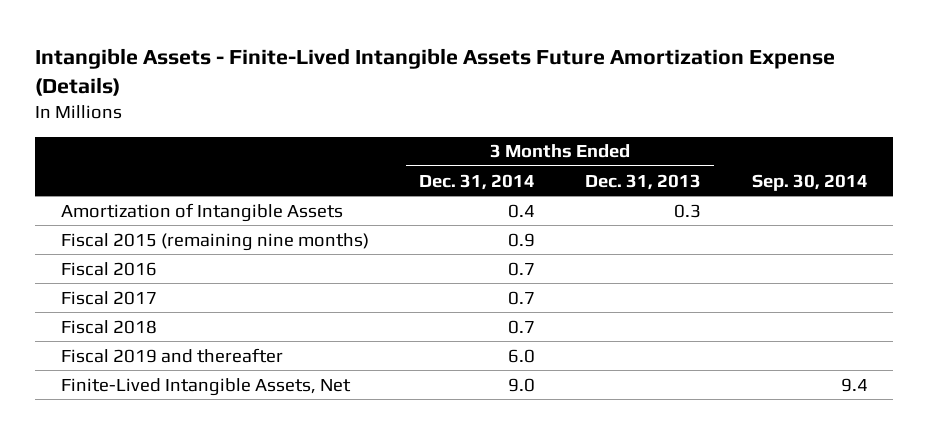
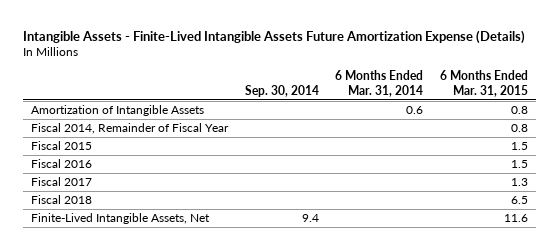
- | 3 Months Ended Dec. 31, 2014 | 3 Months Ended Dec. 31, 2013 | Sep. 30, 2014
+ | Sep. 30, 2014 | 6 Months Ended Mar. 31, 2014 | 6 Months Ended Mar. 31, 2015
- Fiscal 2015 (remaining nine months) | 0.9 | |
+ Fiscal 2014, Remainder of Fiscal Year | | | 0.8
+ Fiscal 2015 | | | 1.5
- Fiscal 2019 and thereafter | 6.0 | |

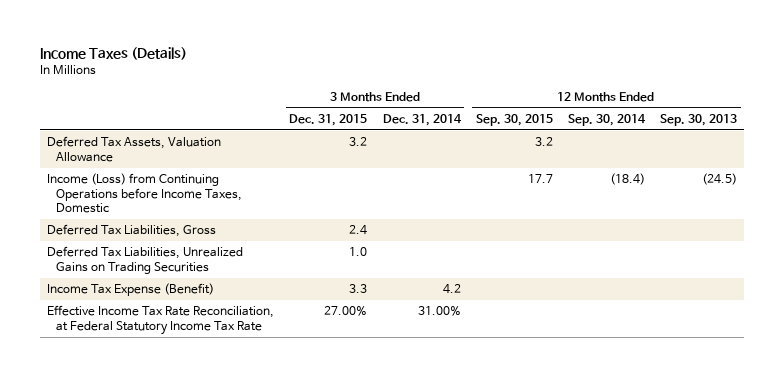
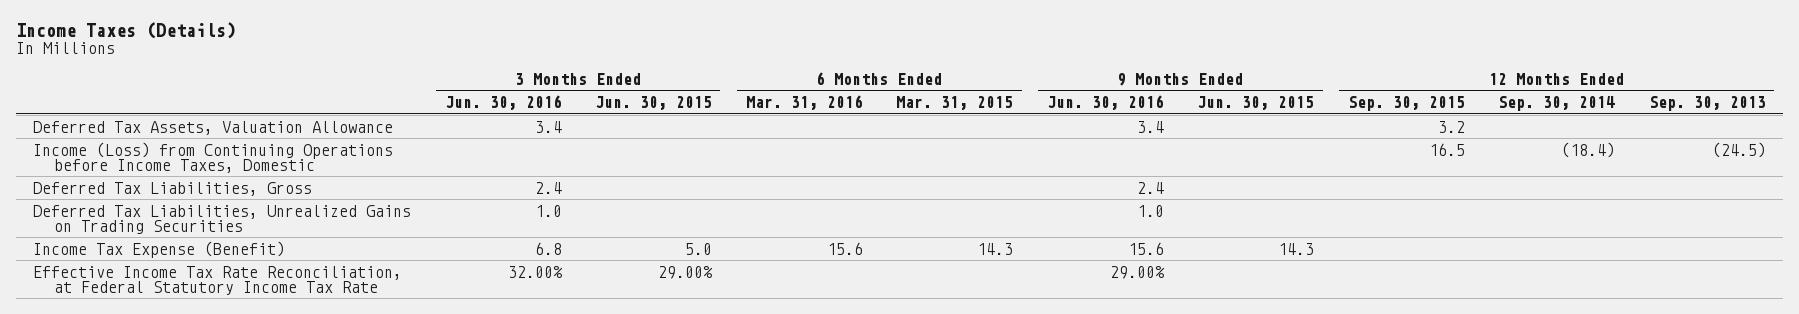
- | 3 Months Ended Dec. 31, 2015 | 3 Months Ended Dec. 31, 2014 | 12 Months Ended Sep. 30, 2015 | 12 Months Ended Sep. 30, 2014 | 12 Months Ended Sep. 30, 2013
+ | 3 Months Ended Jun. 30, 2016 | 3 Months Ended Jun. 30, 2015 | 6 Months Ended Mar. 31, 2016 | 6 Months Ended Mar. 31, 2015 | 9 Months Ended Jun. 30, 2016 | 9 Months Ended Jun. 30, 2015 | 12 Months Ended Sep. 30, 2015 | 12 Months Ended Sep. 30, 2014 | 12 Months Ended Sep. 30, 2013
- Income (Loss) from Continuing Operations before Income Taxes, Domestic | | | 17.7 | (18.4) | (24.5)
+ Income (Loss) from Continuing Operations before Income Taxes, Domestic | | | | | | | 16.5 | (18.4) | (24.5)

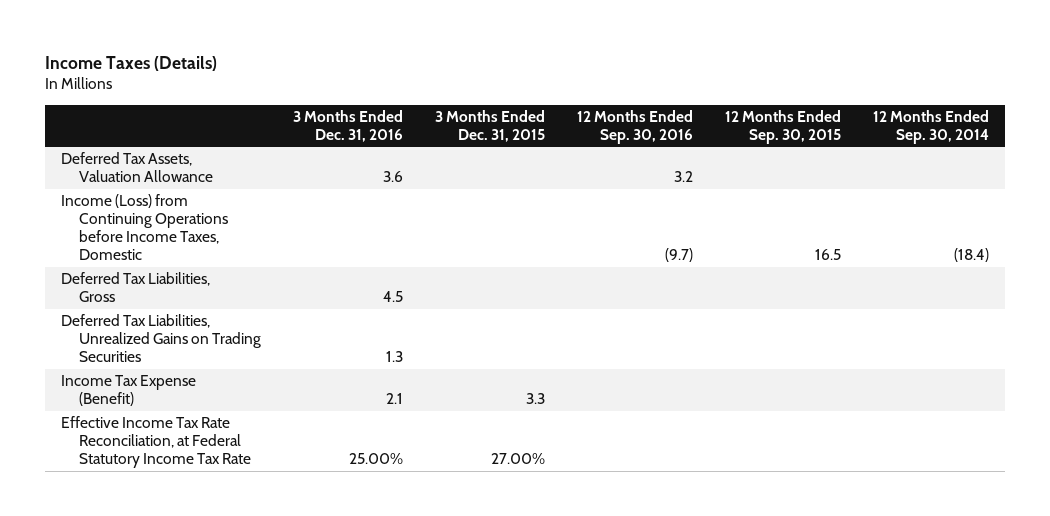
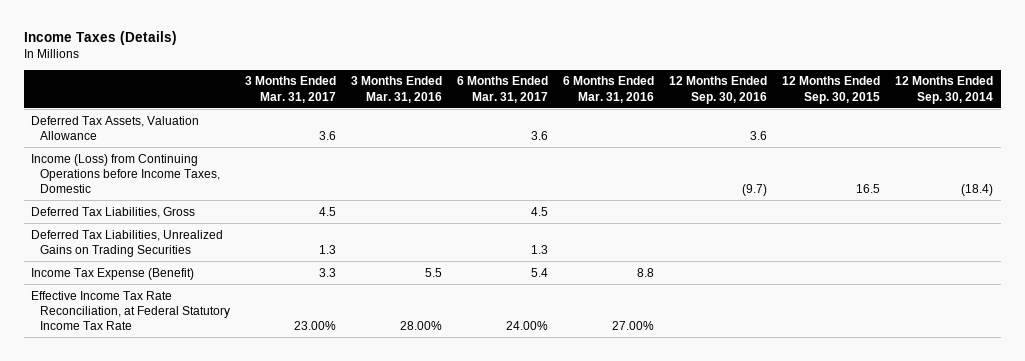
- | 3 Months Ended Dec. 31, 2016 | 3 Months Ended Dec. 31, 2015 | 12 Months Ended Sep. 30, 2016 | 12 Months Ended Sep. 30, 2015 | 12 Months Ended Sep. 30, 2014
+ | 3 Months Ended Mar. 31, 2017 | 3 Months Ended Mar. 31, 2016 | 6 Months Ended Mar. 31, 2017 | 6 Months Ended Mar. 31, 2016 | 12 Months Ended Sep. 30, 2016 | 12 Months Ended Sep. 30, 2015 | 12 Months Ended Sep. 30, 2014
- Deferred Tax Assets, Valuation Allowance | 3.6 | | 3.2 | |
+ Deferred Tax Assets, Valuation Allowance | 3.6 | | 3.6 | | 3.6 | |

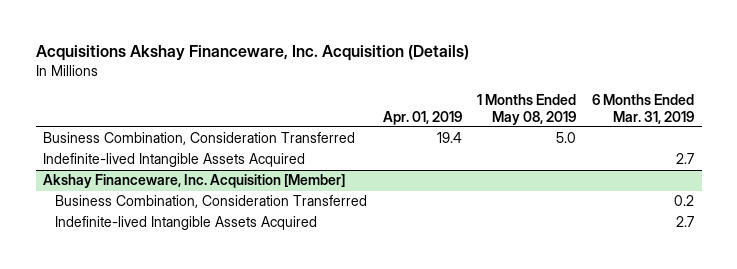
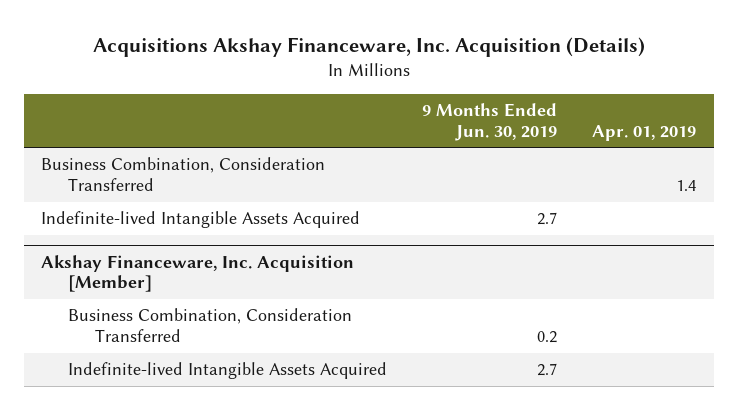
- | Apr. 01, 2019 | 1 Months Ended May 08, 2019 | 6 Months Ended Mar. 31, 2019
+ | 9 Months Ended Jun. 30, 2019 | Apr. 01, 2019
- Business Combination, Consideration Transferred | 19.4 | 5.0 |
+ Business Combination, Consideration Transferred | | 1.4

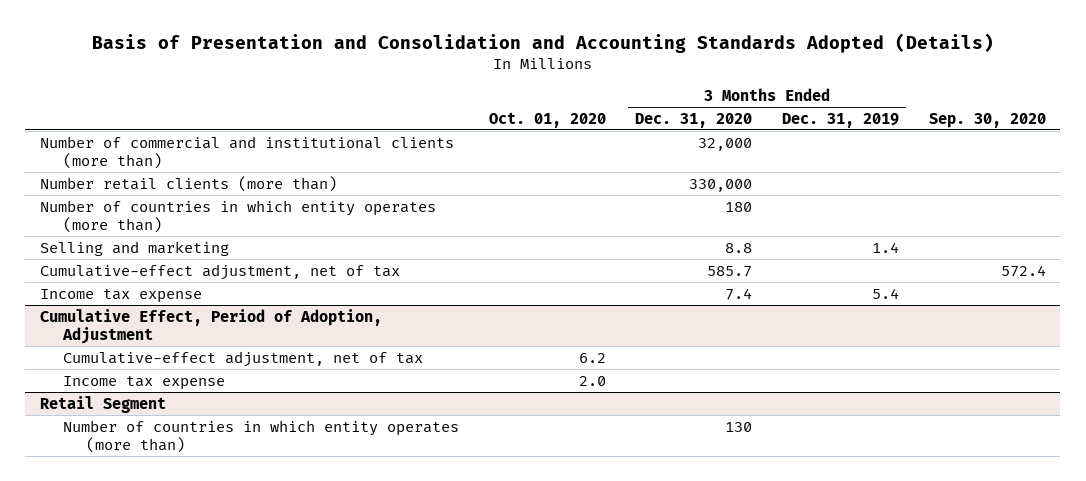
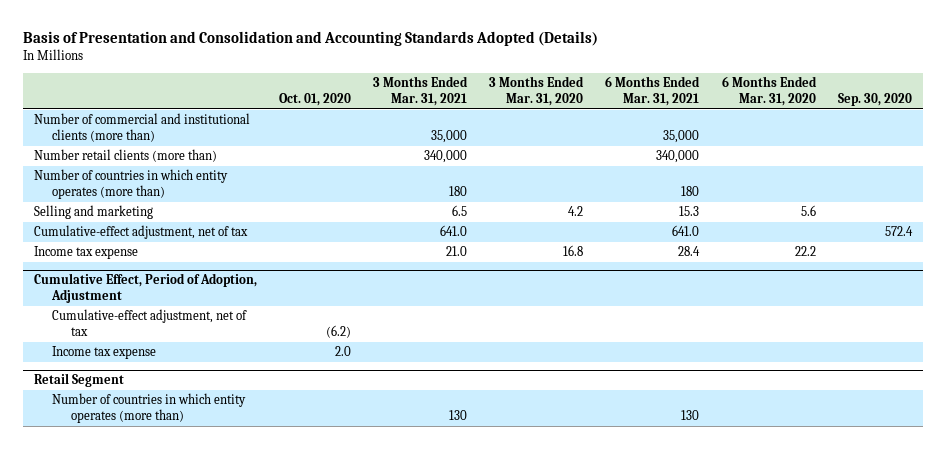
- | Oct. 01, 2020 | 3 Months Ended Dec. 31, 2020 | 3 Months Ended Dec. 31, 2019 | Sep. 30, 2020
+ | Oct. 01, 2020 | 3 Months Ended Mar. 31, 2021 | 3 Months Ended Mar. 31, 2020 | 6 Months Ended Mar. 31, 2021 | 6 Months Ended Mar. 31, 2020 | Sep. 30, 2020
@ Cumulative Effect, Period of Adoption, Adjustment
- Cumulative-effect adjustment, net of tax | 6.2 | | |
+ Cumulative-effect adjustment, net of tax | (6.2) | | | | |

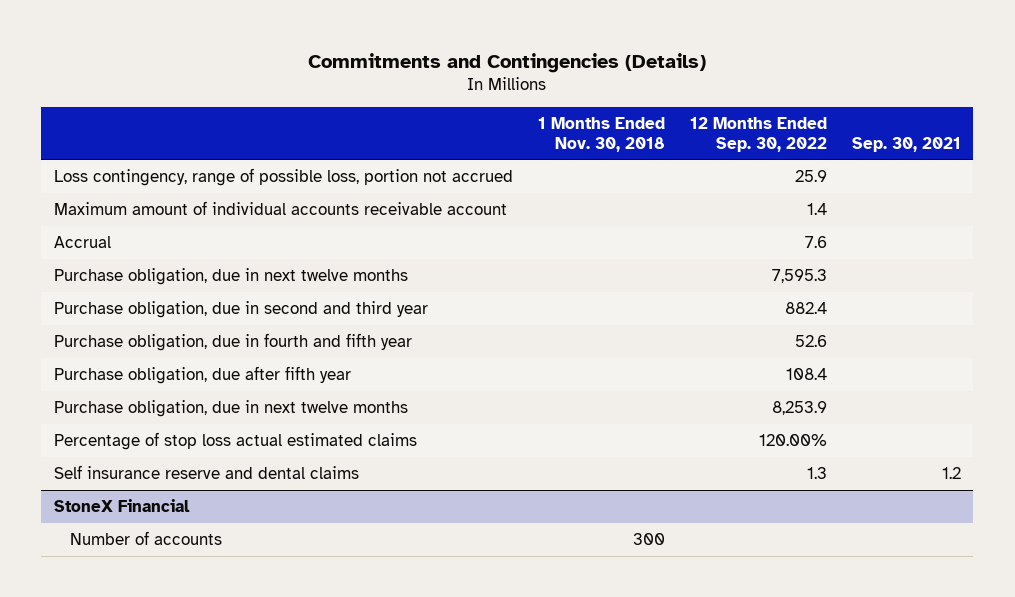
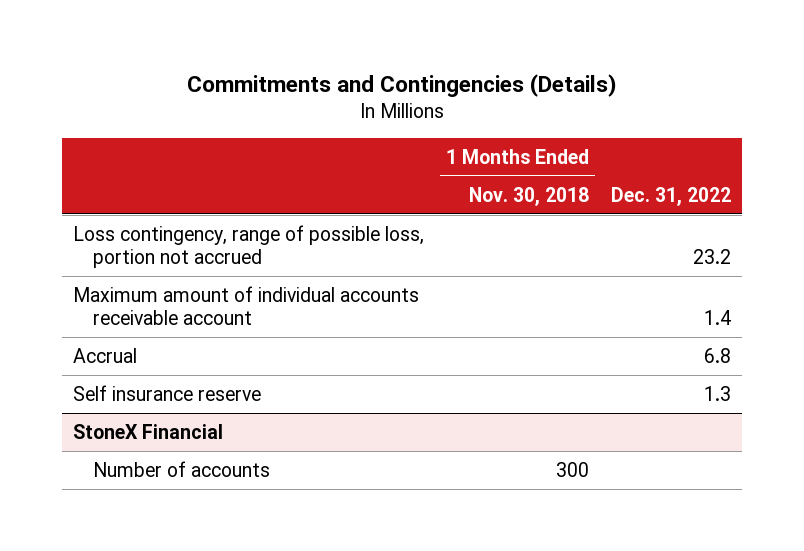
- | 1 Months Ended Nov. 30, 2018 | 12 Months Ended Sep. 30, 2022 | Sep. 30, 2021
+ | 1 Months Ended Nov. 30, 2018 | Dec. 31, 2022
- Purchase obligation, due in next twelve months | | 7,595.3 |
- Purchase obligation, due in second and third year | | 882.4 |
- Purchase obligation, due in fourth and fifth year | | 52.6 |
- Purchase obligation, due after fifth year | | 108.4 |
- Purchase obligation, due in next twelve months | | 8,253.9 |
- Percentage of stop loss actual estimated claims | | 120.00% |
- Self insurance reserve and dental claims | | 1.3 | 1.2
+ Self insurance reserve | | 1.3

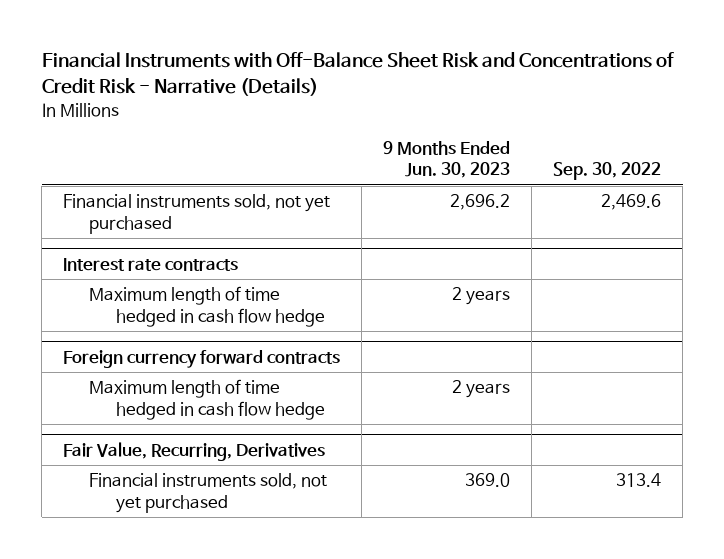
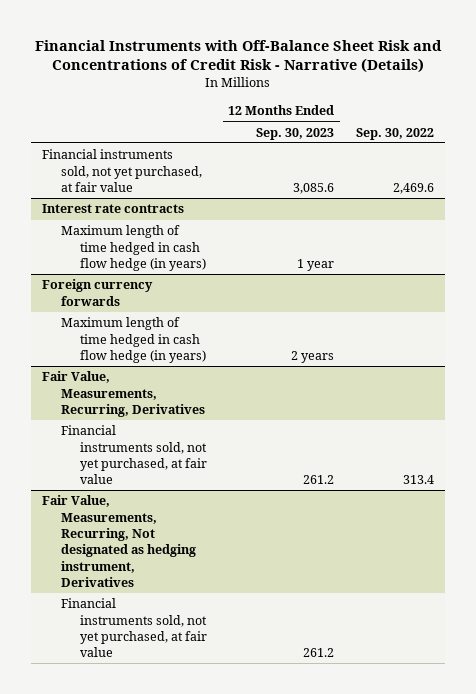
- | 9 Months Ended Jun. 30, 2023 | Sep. 30, 2022
+ | 12 Months Ended Sep. 30, 2023 | Sep. 30, 2022
- Financial instruments sold, not yet purchased | 2,696.2 | 2,469.6
+ Financial instruments sold, not yet purchased, at fair value | 3,085.6 | 2,469.6
@ Interest rate contracts
- Maximum length of time hedged in cash flow hedge | 2 years |
- Foreign currency forward contracts
- Maximum length of time hedged in cash flow hedge | 2 years |
- Fair Value, Recurring, Derivatives
- Financial instruments sold, not yet purchased | 369.0 | 313.4
@ Interest rate contracts
+ Maximum length of time hedged in cash flow hedge (in years) | 1 year |
+ Foreign currency forwards
+ Maximum length of time hedged in cash flow hedge (in years) | 2 years |
+ Fair Value, Measurements, Recurring, Derivatives
+ Financial instruments sold, not yet purchased, at fair value | 261.2 | 313.4
+ Fair Value, Measurements, Recurring, Not designated as hedging instrument, Derivatives
+ Financial instruments sold, not yet purchased, at fair value | 261.2 |

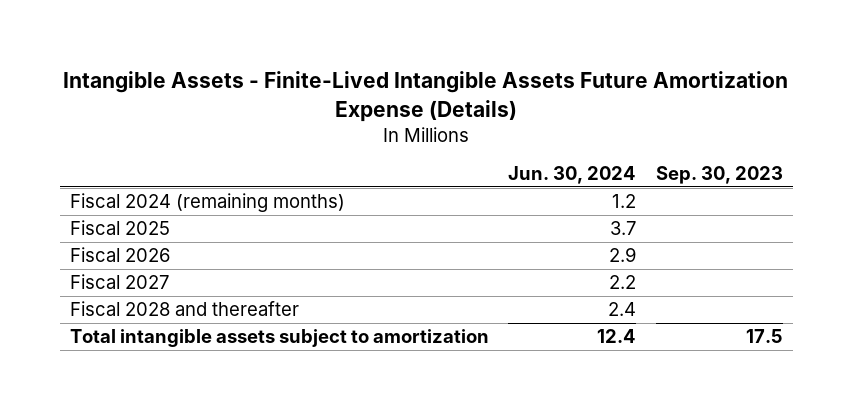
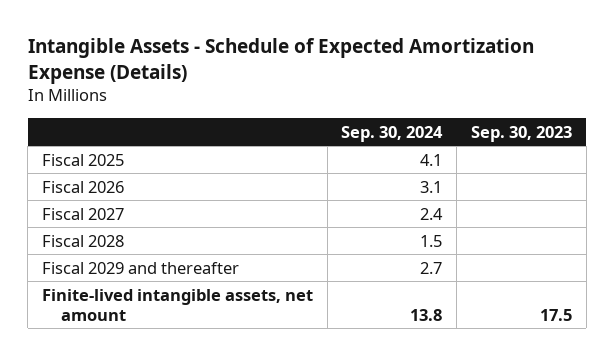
- Intangible Assets - Finite-Lived Intangible Assets Future Amortization Expense (Details)
+ Intangible Assets - Schedule of Expected Amortization Expense (Details)
- | Jun. 30, 2024 | Sep. 30, 2023
+ | Sep. 30, 2024 | Sep. 30, 2023
- Fiscal 2024 (remaining months) | 1.2 |
- Fiscal 2028 and thereafter | 2.4 |
- Total intangible assets subject to amortization | 12.4 | 17.5
+ Fiscal 2028 | 1.5 |
+ Fiscal 2029 and thereafter | 2.7 |
+ Finite-lived intangible assets, net amount | 13.8 | 17.5

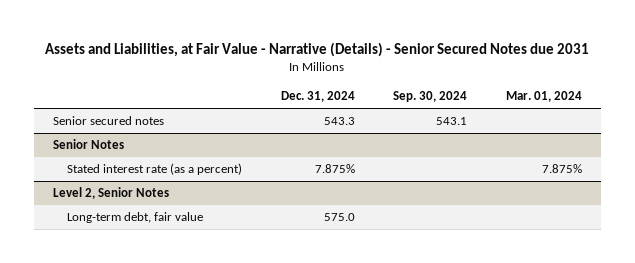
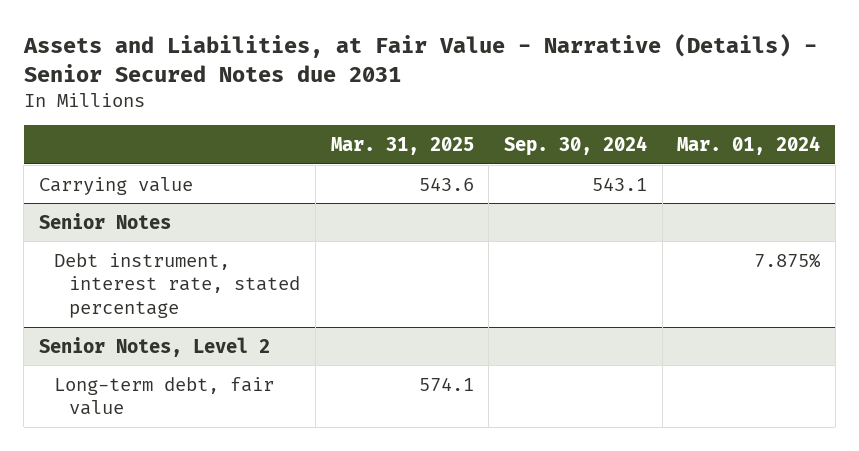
- | Dec. 31, 2024 | Sep. 30, 2024 | Mar. 01, 2024
+ | Mar. 31, 2025 | Sep. 30, 2024 | Mar. 01, 2024
- Senior secured notes | 543.3 | 543.1 |
+ Carrying value | 543.6 | 543.1 |
@ Senior Notes
- Stated interest rate (as a percent) | 7.875% | | 7.875%
- Level 2, Senior Notes
@ Senior Notes
+ Debt instrument, interest rate, stated percentage | | | 7.875%
+ Senior Notes, Level 2

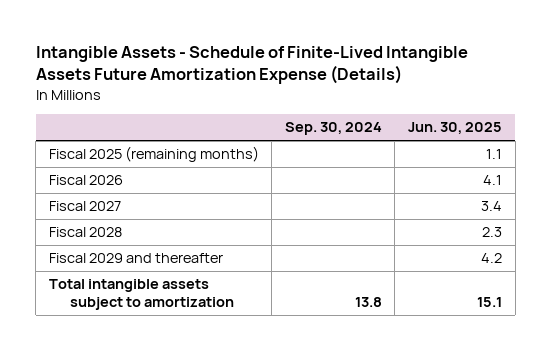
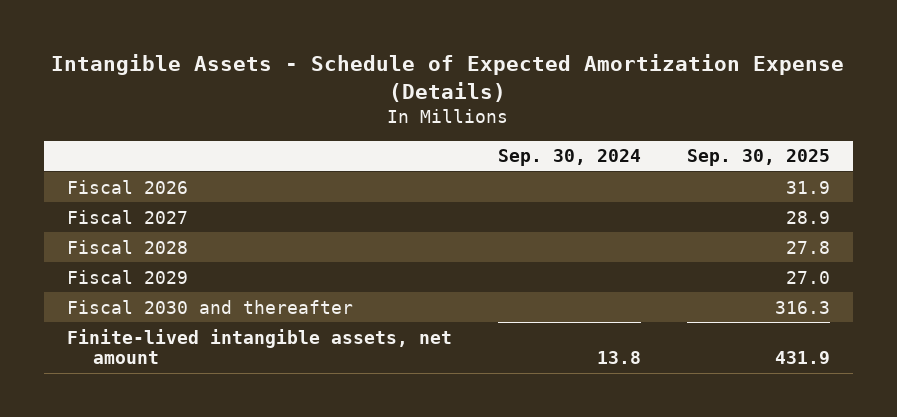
- Intangible Assets - Schedule of Finite-Lived Intangible Assets Future Amortization Expense (Details)
+ Intangible Assets - Schedule of Expected Amortization Expense (Details)
- | Sep. 30, 2024 | Jun. 30, 2025
+ | Sep. 30, 2024 | Sep. 30, 2025
- Fiscal 2025 (remaining months) | | 1.1
- Fiscal 2029 and thereafter | | 4.2
- Total intangible assets subject to amortization | 13.8 | 15.1
+ Fiscal 2029 | | 27.0
+ Fiscal 2030 and thereafter | | 316.3
+ Finite-lived intangible assets, net amount | 13.8 | 431.9

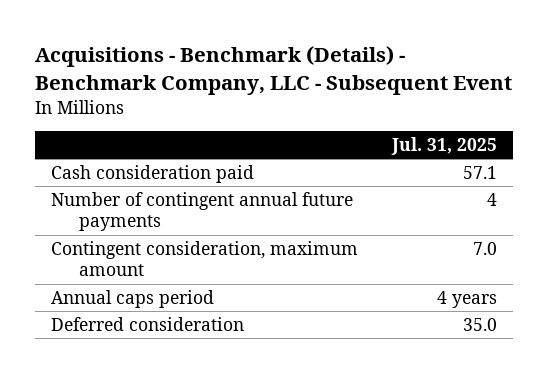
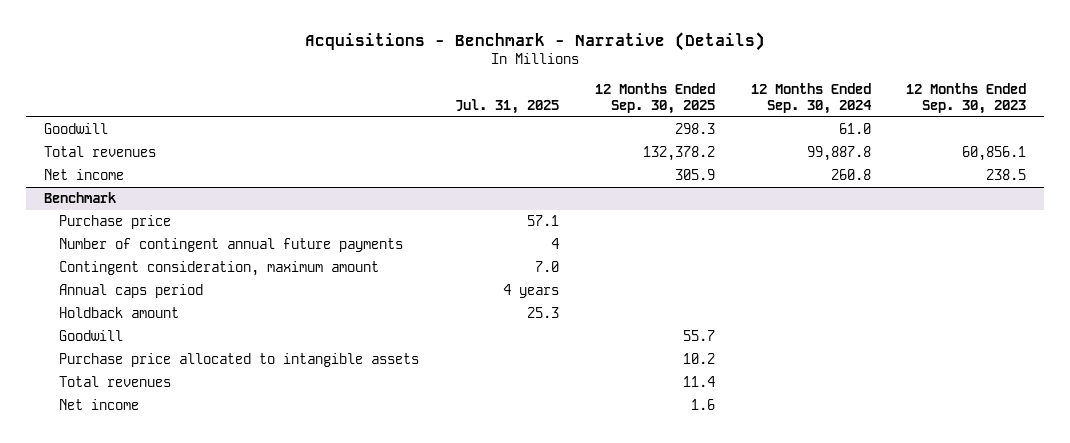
- Acquisitions - Benchmark (Details) - Benchmark Company, LLC - Subsequent Event
+ Acquisitions - Benchmark - Narrative (Details)
- | Jul. 31, 2025
+ | Jul. 31, 2025 | 12 Months Ended Sep. 30, 2025 | 12 Months Ended Sep. 30, 2024 | 12 Months Ended Sep. 30, 2023
- Cash consideration paid | 57.1
- Number of contingent annual future payments | 4
- Contingent consideration, maximum amount | 7.0
- Annual caps period | 4 years
- Deferred consideration | 35.0
+ Goodwill | | 298.3 | 61.0 |
+ Total revenues | | 132,378.2 | 99,887.8 | 60,856.1
+ Net income | | 305.9 | 260.8 | 238.5
+ Benchmark
+ Purchase price | 57.1 | | |
+ Number of contingent annual future payments | 4 | | |
+ Contingent consideration, maximum amount | 7.0 | | |
+ Annual caps period | 4 years | | |
+ Holdback amount | 25.3 | | |
+ Goodwill | | 55.7 | |
+ Purchase price allocated to intangible assets | | 10.2 | |
+ Total revenues | | 11.4 | |
+ Net income | | 1.6 | |

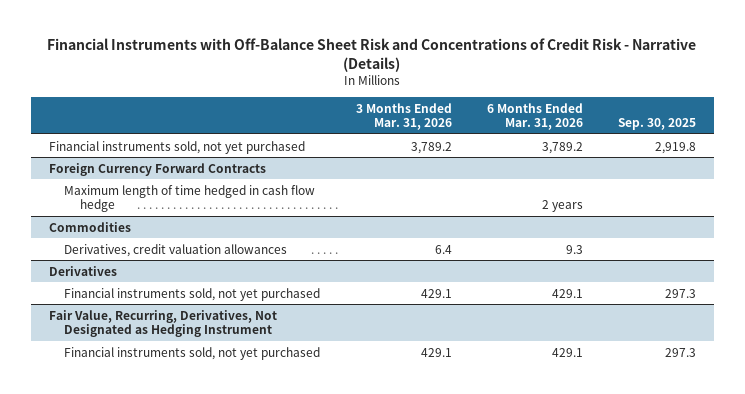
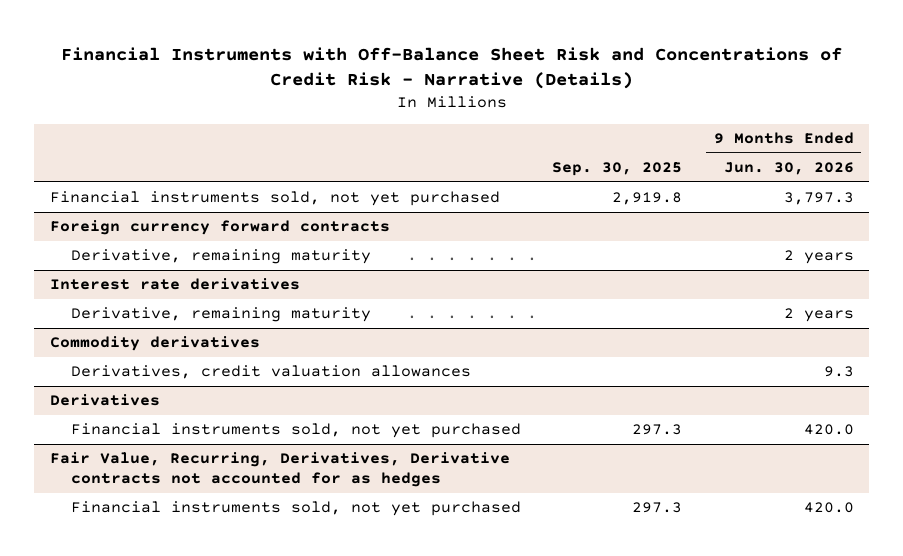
- | 3 Months Ended Mar. 31, 2026 | 6 Months Ended Mar. 31, 2026 | Sep. 30, 2025
+ | Sep. 30, 2025 | 9 Months Ended Jun. 30, 2026
- Foreign Currency Forward Contracts
- Maximum length of time hedged in cash flow hedge | | 2 years |
- Commodities
+ Foreign currency forward contracts
+ Derivative, remaining maturity | | 2 years
+ Interest rate derivatives
+ Derivative, remaining maturity | | 2 years
+ Commodity derivatives
- Fair Value, Recurring, Derivatives, Not Designated as Hedging Instrument
+ Fair Value, Recurring, Derivatives, Derivative contracts not accounted for as hedges

